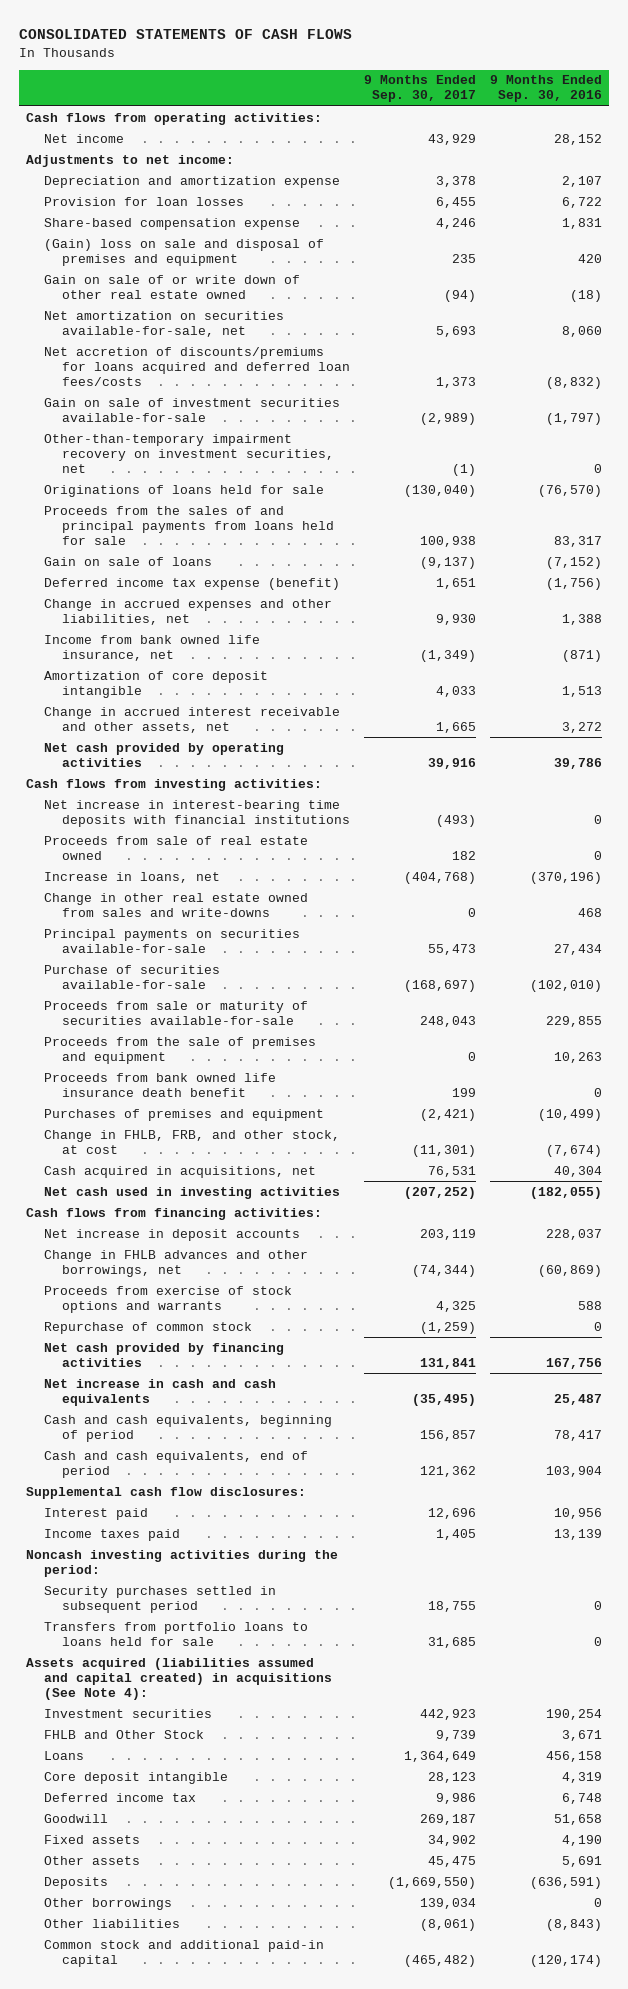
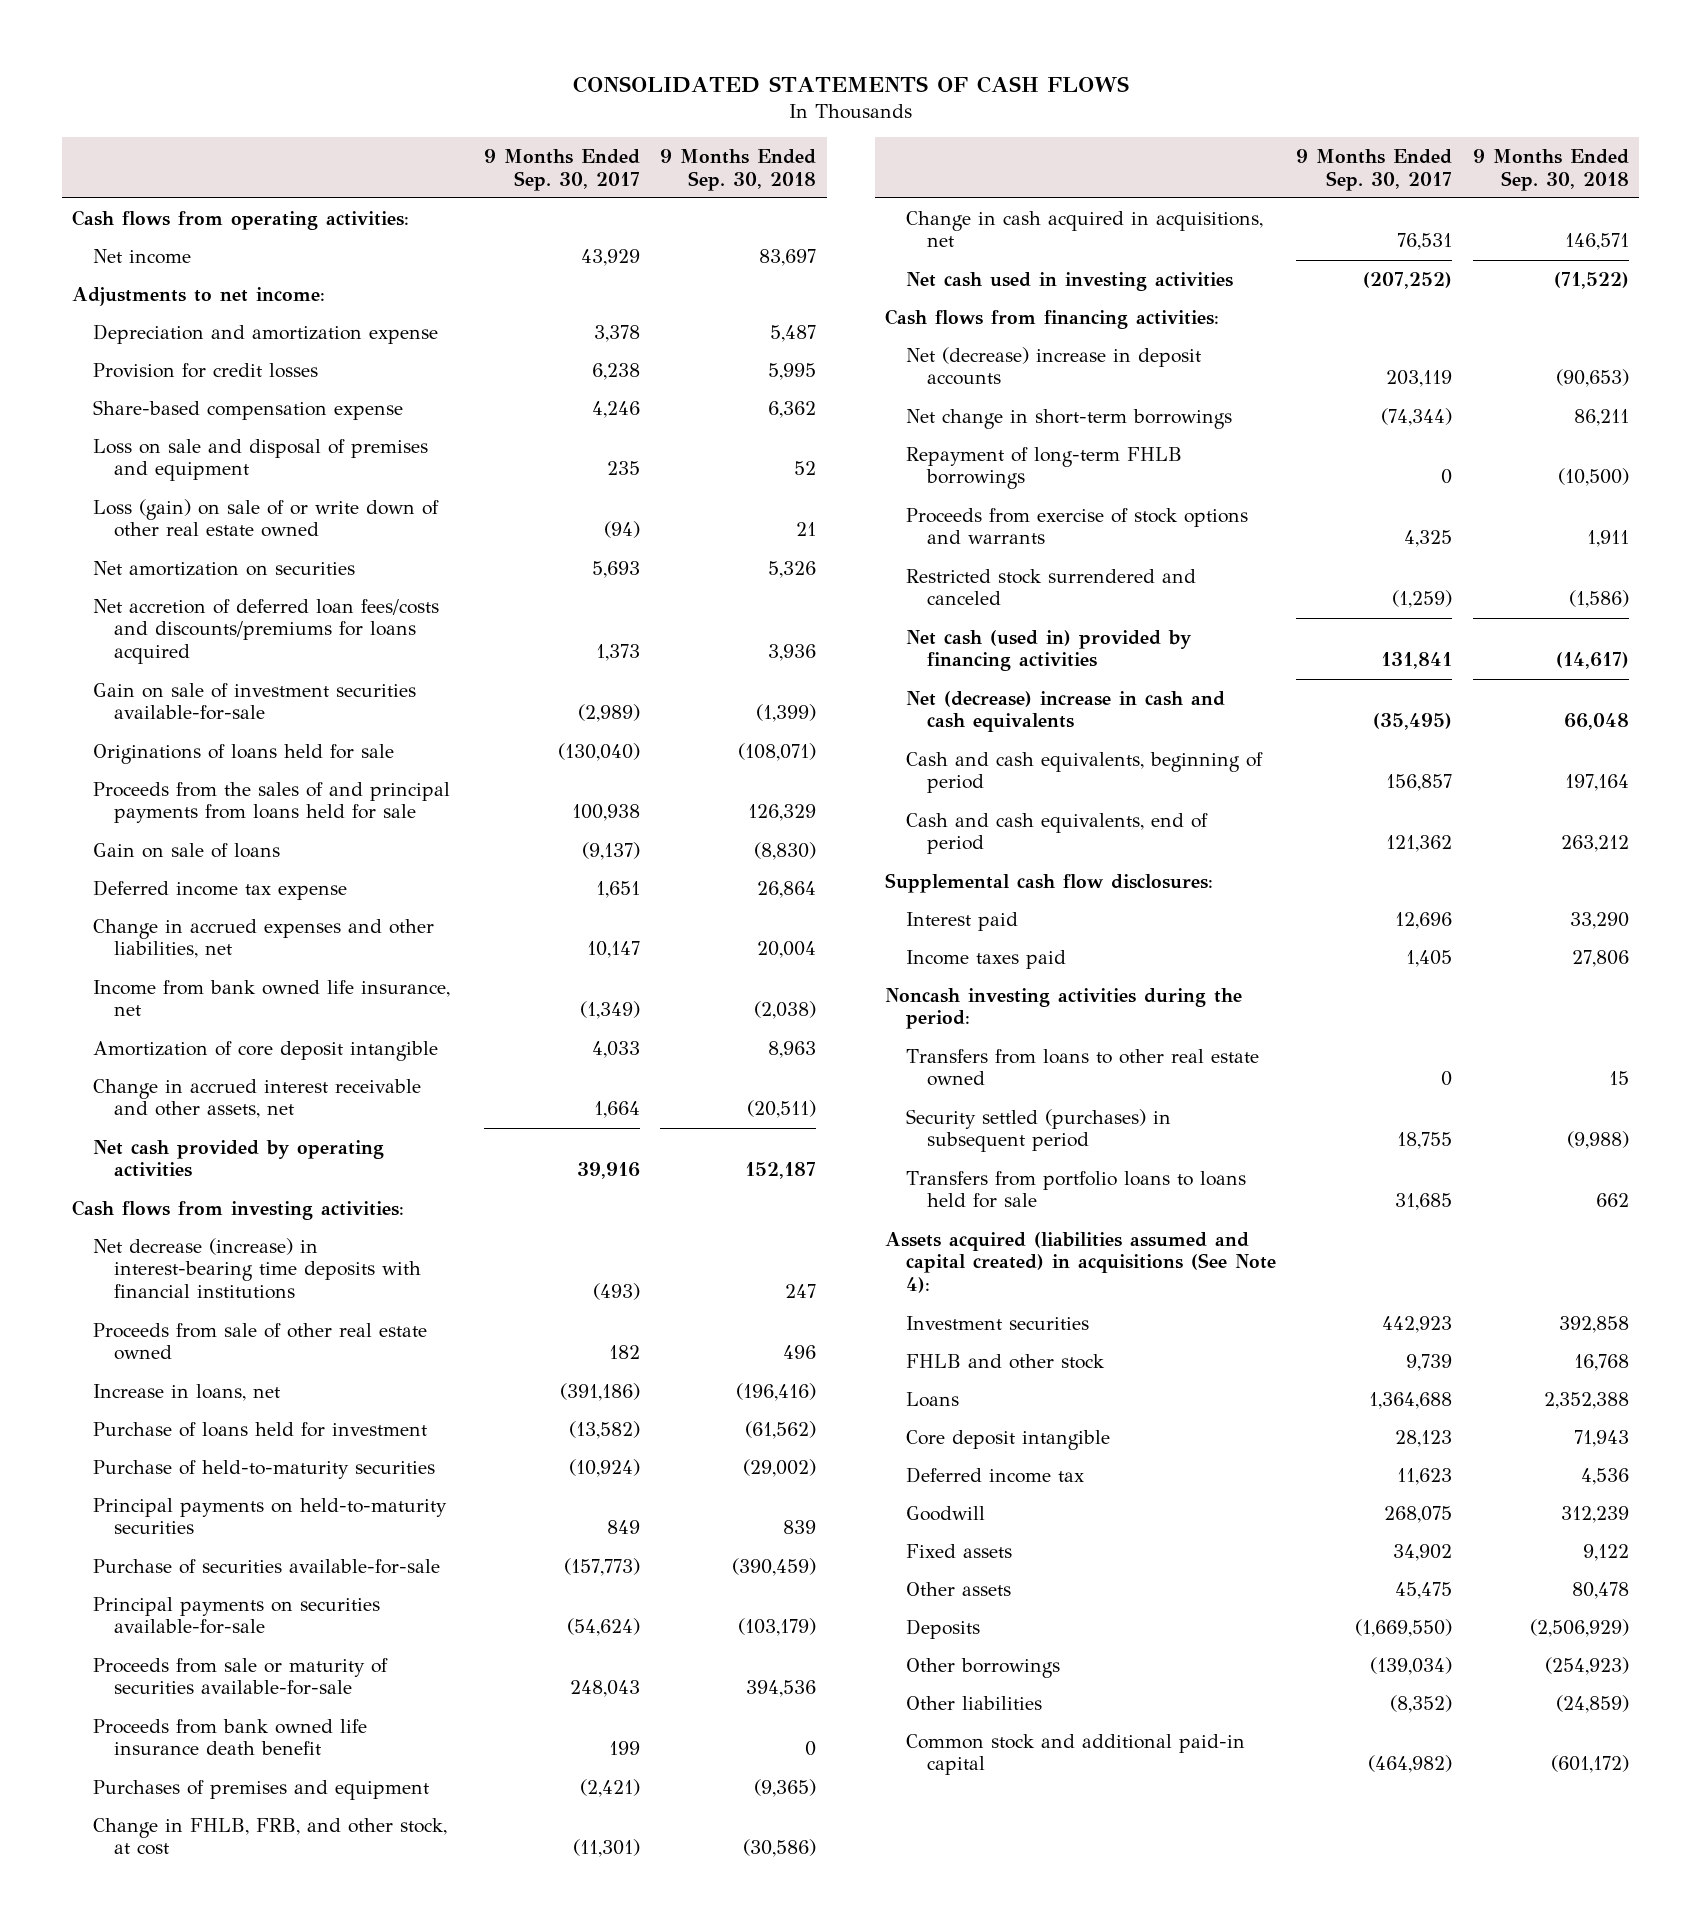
- | 9 Months Ended Sep. 30, 2017 | 9 Months Ended Sep. 30, 2016
+ | 9 Months Ended Sep. 30, 2017 | 9 Months Ended Sep. 30, 2018
- Provision for loan losses | 6,455 | 6,722
+ Provision for credit losses | 6,238 | 5,995
- (Gain) loss on sale and disposal of premises and equipment | 235 | 420
- Gain on sale of or write down of other real estate owned | (94) | (18)
- Net amortization on securities available-for-sale, net | 5,693 | 8,060
- Net accretion of discounts/premiums for loans acquired and deferred loan fees/costs | 1,373 | (8,832)
+ Loss on sale and disposal of premises and equipment | 235 | 52
+ Loss (gain) on sale of or write down of other real estate owned | (94) | 21
+ Net amortization on securities | 5,693 | 5,326
+ Net accretion of deferred loan fees/costs and discounts/premiums for loans acquired | 1,373 | 3,936
- Other-than-temporary impairment recovery on investment securities, net | (1) | 0
- Deferred income tax expense (benefit) | 1,651 | (1,756)
- Change in accrued expenses and other liabilities, net | 9,930 | 1,388
+ Deferred income tax expense | 1,651 | 26,864
+ Change in accrued expenses and other liabilities, net | 10,147 | 20,004
- Change in accrued interest receivable and other assets, net | 1,665 | 3,272
+ Change in accrued interest receivable and other assets, net | 1,664 | (20,511)
- Net increase in interest-bearing time deposits with financial institutions | (493) | 0
- Proceeds from sale of real estate owned | 182 | 0
- Increase in loans, net | (404,768) | (370,196)
- Change in other real estate owned from sales and write-downs | 0 | 468
- Principal payments on securities available-for-sale | 55,473 | 27,434
- Purchase of securities available-for-sale | (168,697) | (102,010)
+ Net decrease (increase) in interest-bearing time deposits with financial institutions | (493) | 247
+ Proceeds from sale of other real estate owned | 182 | 496
+ Increase in loans, net | (391,186) | (196,416)
+ Purchase of loans held for investment | (13,582) | (61,562)
+ Purchase of held-to-maturity securities | (10,924) | (29,002)
+ Principal payments on held-to-maturity securities | 849 | 839
+ Purchase of securities available-for-sale | (157,773) | (390,459)
+ Principal payments on securities available-for-sale | (54,624) | (103,179)
- Proceeds from the sale of premises and equipment | 0 | 10,263
- Cash acquired in acquisitions, net | 76,531 | 40,304
+ Change in cash acquired in acquisitions, net | 76,531 | 146,571
- Net increase in deposit accounts | 203,119 | 228,037
- Change in FHLB advances and other borrowings, net | (74,344) | (60,869)
+ Net (decrease) increase in deposit accounts | 203,119 | (90,653)
+ Net change in short-term borrowings | (74,344) | 86,211
+ Repayment of long-term FHLB borrowings | 0 | (10,500)
- Repurchase of common stock | (1,259) | 0
- Net cash provided by financing activities | 131,841 | 167,756
- Net increase in cash and cash equivalents | (35,495) | 25,487
+ Restricted stock surrendered and canceled | (1,259) | (1,586)
+ Net cash (used in) provided by financing activities | 131,841 | (14,617)
+ Net (decrease) increase in cash and cash equivalents | (35,495) | 66,048
- Security purchases settled in subsequent period | 18,755 | 0
+ Transfers from loans to other real estate owned | 0 | 15
+ Security settled (purchases) in subsequent period | 18,755 | (9,988)
- FHLB and Other Stock | 9,739 | 3,671
- Loans | 1,364,649 | 456,158
+ FHLB and other stock | 9,739 | 16,768
+ Loans | 1,364,688 | 2,352,388
- Deferred income tax | 9,986 | 6,748
- Goodwill | 269,187 | 51,658
+ Deferred income tax | 11,623 | 4,536
+ Goodwill | 268,075 | 312,239
- Other borrowings | 139,034 | 0
- Other liabilities | (8,061) | (8,843)
- Common stock and additional paid-in capital | (465,482) | (120,174)
+ Other borrowings | (139,034) | (254,923)
+ Other liabilities | (8,352) | (24,859)
+ Common stock and additional paid-in capital | (464,982) | (601,172)

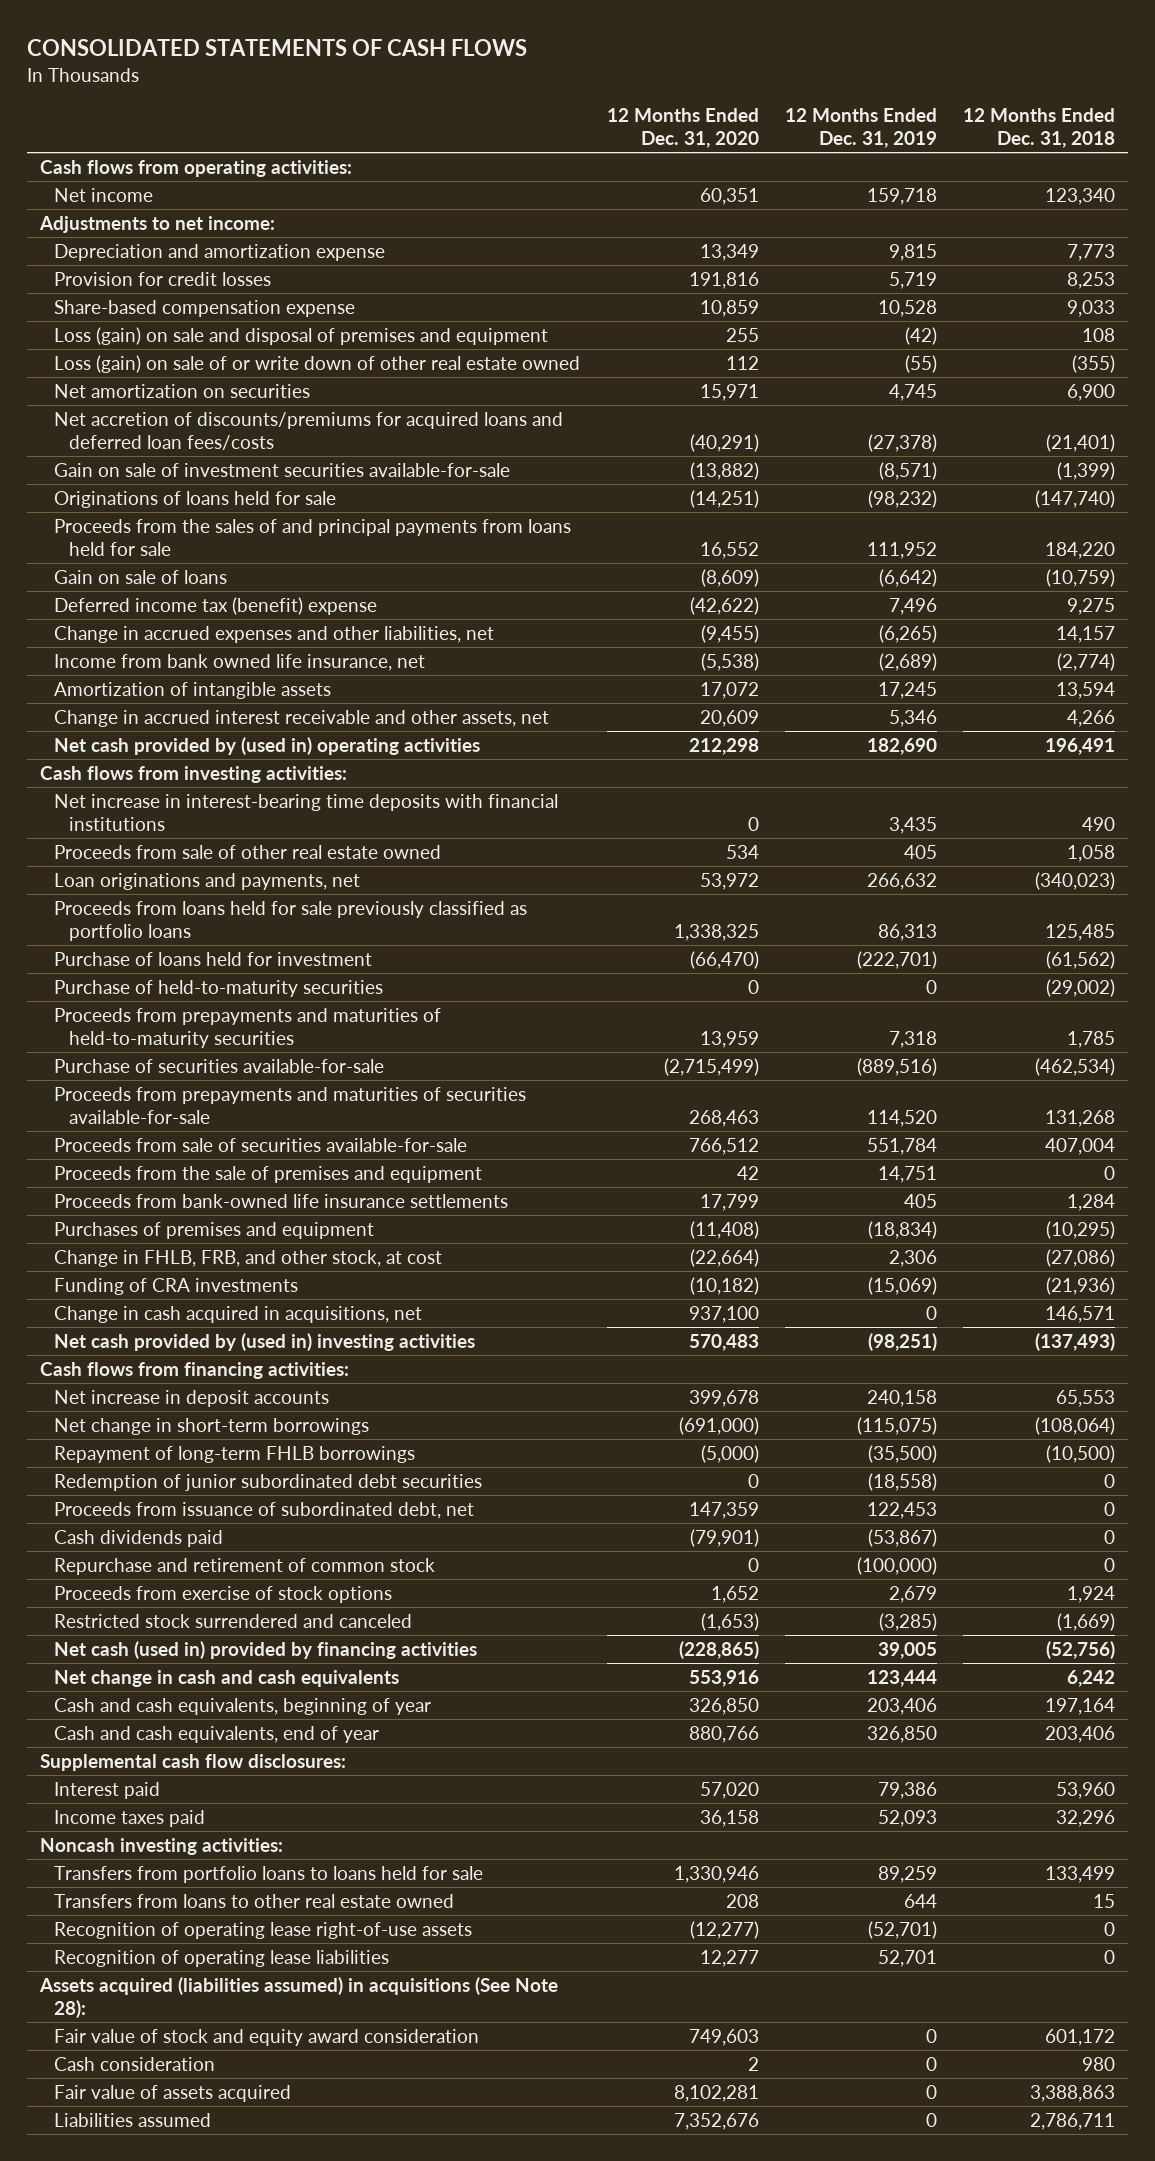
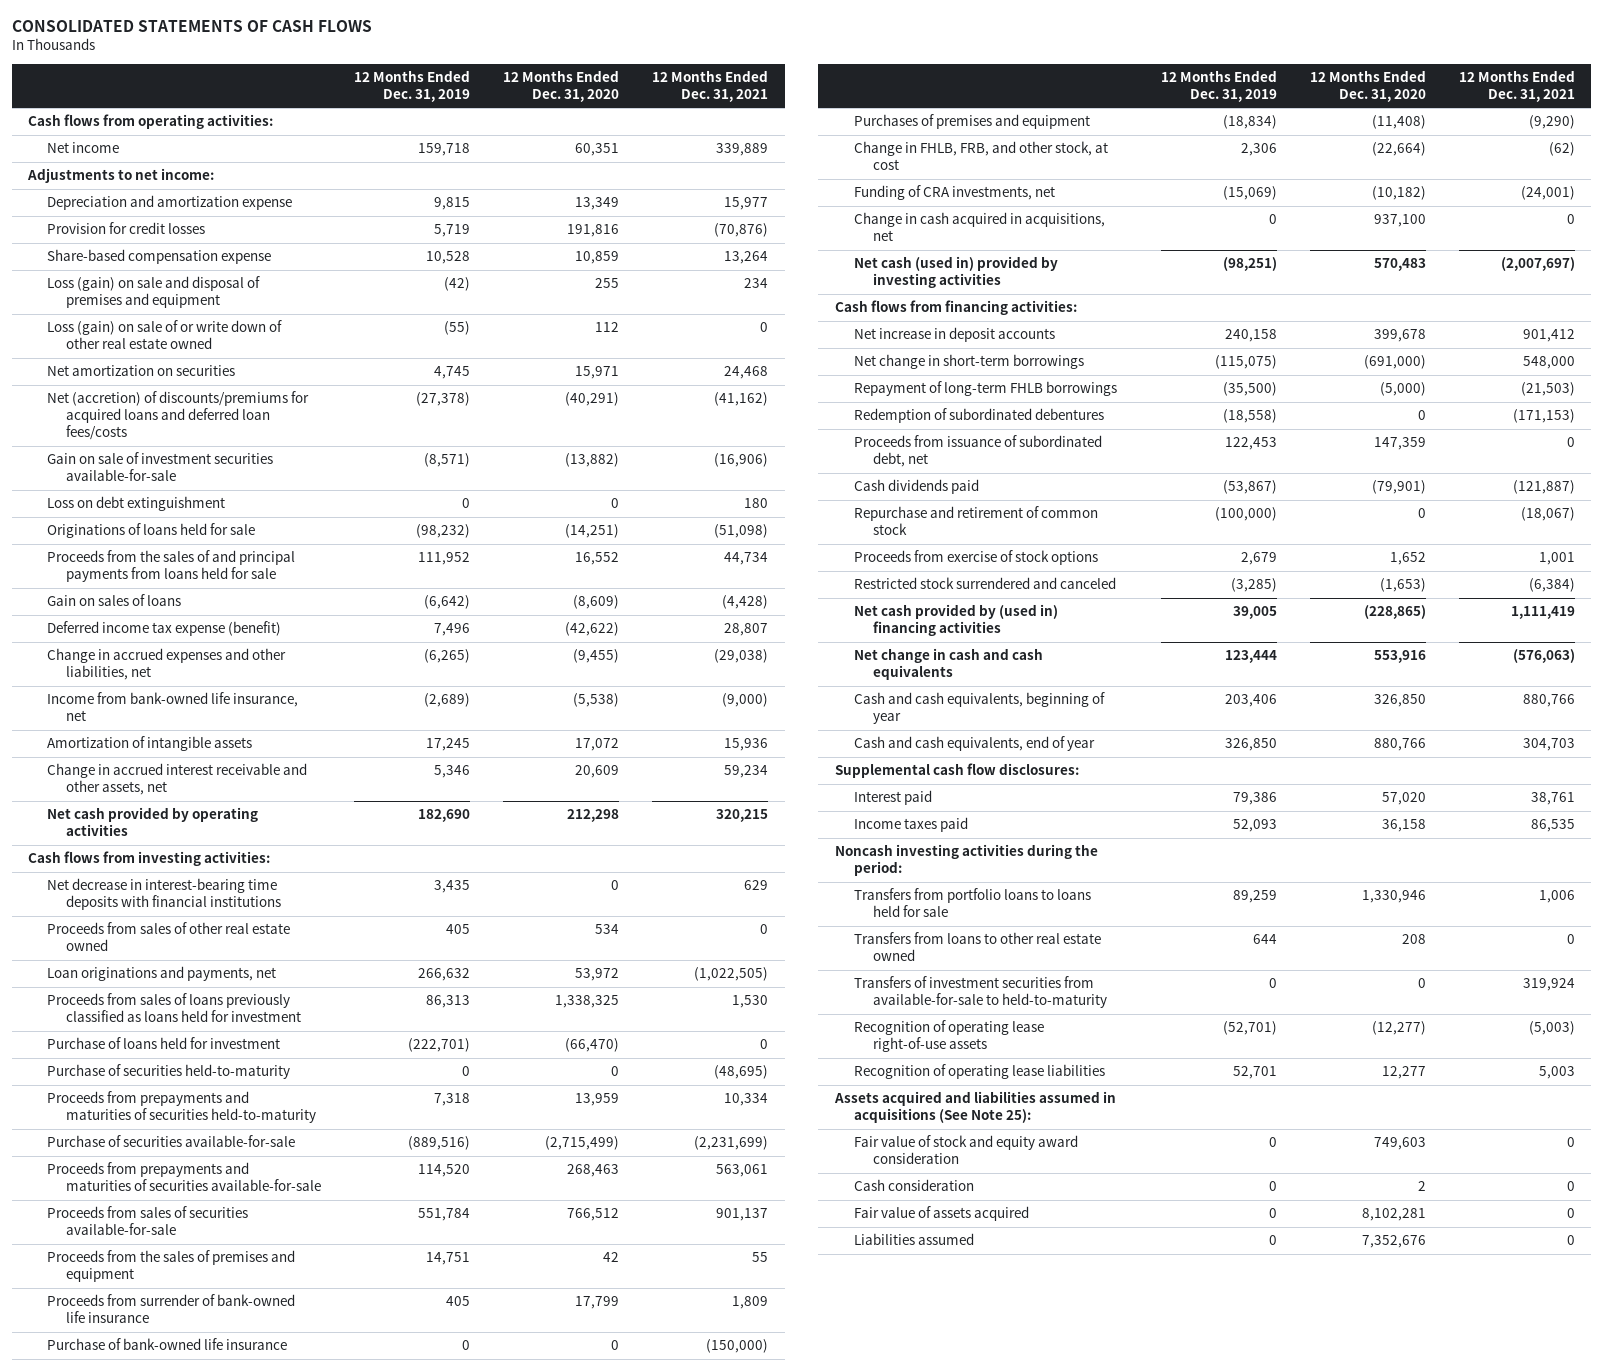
- | 12 Months Ended Dec. 31, 2020 | 12 Months Ended Dec. 31, 2019 | 12 Months Ended Dec. 31, 2018
+ | 12 Months Ended Dec. 31, 2019 | 12 Months Ended Dec. 31, 2020 | 12 Months Ended Dec. 31, 2021
- Net accretion of discounts/premiums for acquired loans and deferred loan fees/costs | (40,291) | (27,378) | (21,401)
+ Net (accretion) of discounts/premiums for acquired loans and deferred loan fees/costs | (27,378) | (40,291) | (41,162)
+ Loss on debt extinguishment | 0 | 0 | 180
- Gain on sale of loans | (8,609) | (6,642) | (10,759)
- Deferred income tax (benefit) expense | (42,622) | 7,496 | 9,275
+ Gain on sales of loans | (6,642) | (8,609) | (4,428)
+ Deferred income tax expense (benefit) | 7,496 | (42,622) | 28,807
- Income from bank owned life insurance, net | (5,538) | (2,689) | (2,774)
+ Income from bank-owned life insurance, net | (2,689) | (5,538) | (9,000)
- Net cash provided by (used in) operating activities | 212,298 | 182,690 | 196,491
+ Net cash provided by operating activities | 182,690 | 212,298 | 320,215
- Net increase in interest-bearing time deposits with financial institutions | 0 | 3,435 | 490
- Proceeds from sale of other real estate owned | 534 | 405 | 1,058
+ Net decrease in interest-bearing time deposits with financial institutions | 3,435 | 0 | 629
+ Proceeds from sales of other real estate owned | 405 | 534 | 0
- Proceeds from loans held for sale previously classified as portfolio loans | 1,338,325 | 86,313 | 125,485
+ Proceeds from sales of loans previously classified as loans held for investment | 86,313 | 1,338,325 | 1,530
- Purchase of held-to-maturity securities | 0 | 0 | (29,002)
- Proceeds from prepayments and maturities of held-to-maturity securities | 13,959 | 7,318 | 1,785
+ Purchase of securities held-to-maturity | 0 | 0 | (48,695)
+ Proceeds from prepayments and maturities of securities held-to-maturity | 7,318 | 13,959 | 10,334
- Proceeds from sale of securities available-for-sale | 766,512 | 551,784 | 407,004
- Proceeds from the sale of premises and equipment | 42 | 14,751 | 0
- Proceeds from bank-owned life insurance settlements | 17,799 | 405 | 1,284
+ Proceeds from sales of securities available-for-sale | 551,784 | 766,512 | 901,137
+ Proceeds from the sales of premises and equipment | 14,751 | 42 | 55
+ Proceeds from surrender of bank-owned life insurance | 405 | 17,799 | 1,809
+ Purchase of bank-owned life insurance | 0 | 0 | (150,000)
- Funding of CRA investments | (10,182) | (15,069) | (21,936)
+ Funding of CRA investments, net | (15,069) | (10,182) | (24,001)
- Net cash provided by (used in) investing activities | 570,483 | (98,251) | (137,493)
+ Net cash (used in) provided by investing activities | (98,251) | 570,483 | (2,007,697)
- Redemption of junior subordinated debt securities | 0 | (18,558) | 0
+ Redemption of subordinated debentures | (18,558) | 0 | (171,153)
- Net cash (used in) provided by financing activities | (228,865) | 39,005 | (52,756)
+ Net cash provided by (used in) financing activities | 39,005 | (228,865) | 1,111,419
- Noncash investing activities:
+ Noncash investing activities during the period:
+ Transfers of investment securities from available-for-sale to held-to-maturity | 0 | 0 | 319,924
- Assets acquired (liabilities assumed) in acquisitions (See Note 28):
+ Assets acquired and liabilities assumed in acquisitions (See Note 25):

